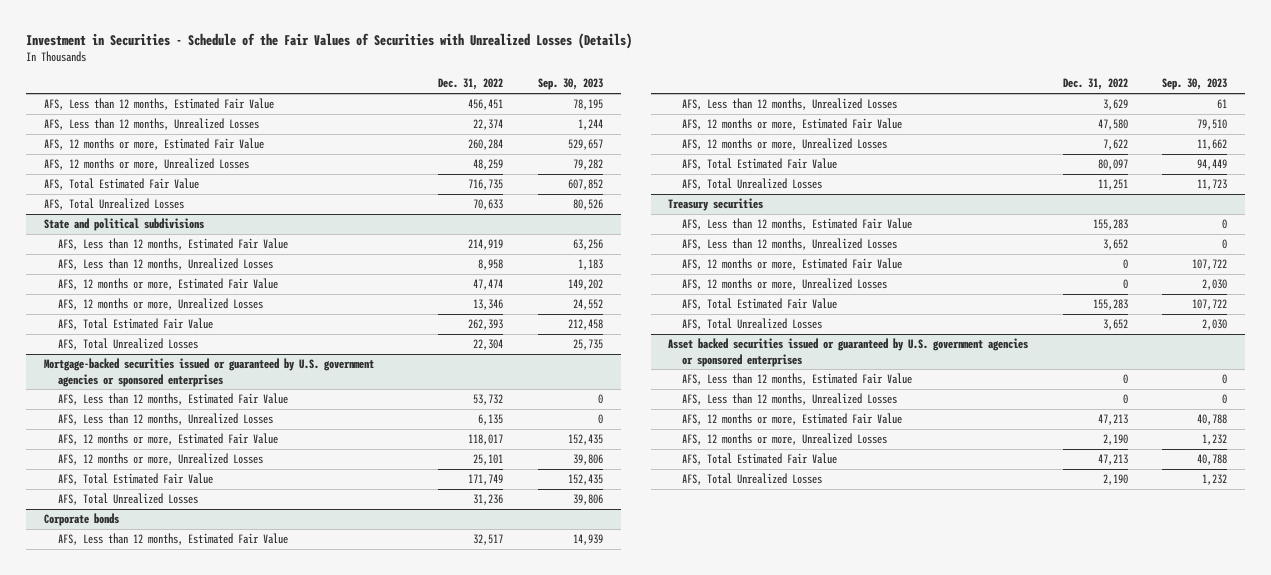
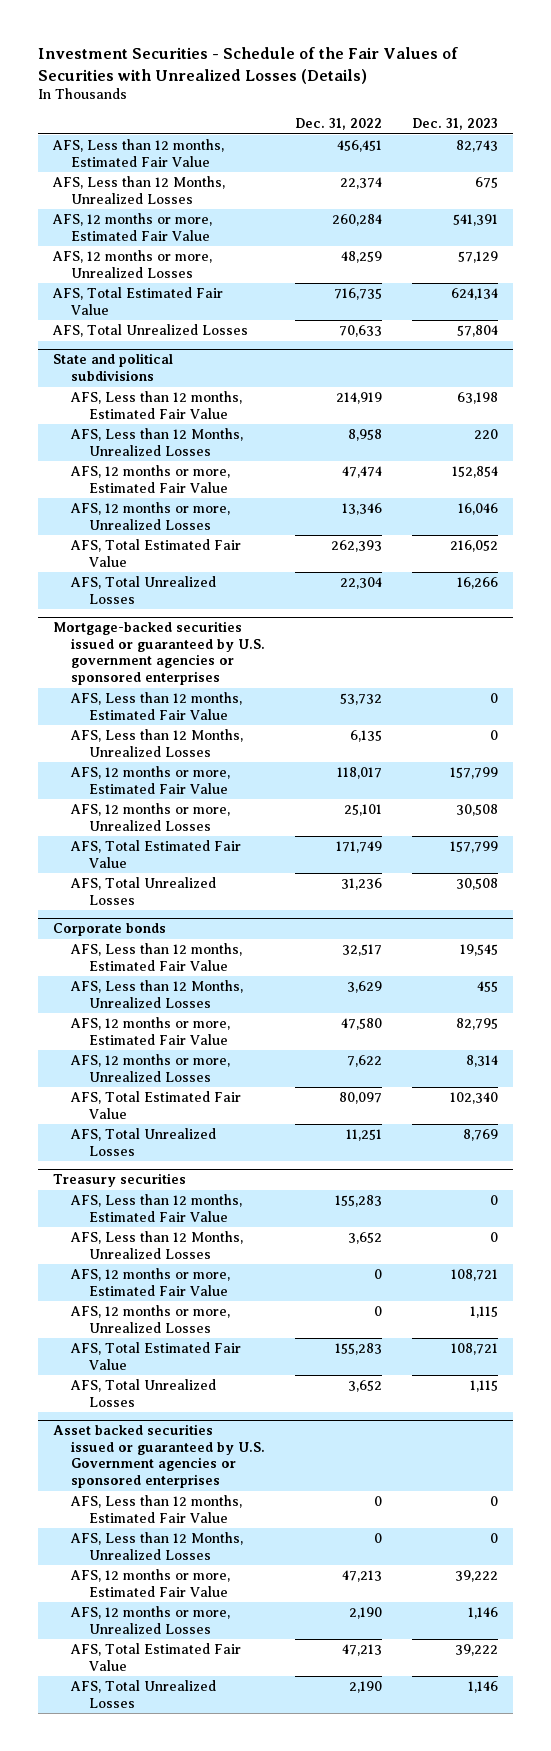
- Investment in Securities - Schedule of the Fair Values of Securities with Unrealized Losses (Details)
+ Investment Securities - Schedule of the Fair Values of Securities with Unrealized Losses (Details)
- | Dec. 31, 2022 | Sep. 30, 2023
+ | Dec. 31, 2022 | Dec. 31, 2023
- AFS, Less than 12 months, Unrealized Losses | 22,374 | 1,244
+ AFS, Less than 12 Months, Unrealized Losses | 22,374 | 675
@ State and political subdivisions
- AFS, Less than 12 months, Unrealized Losses | 8,958 | 1,183
+ AFS, Less than 12 Months, Unrealized Losses | 8,958 | 220
@ Mortgage-backed securities issued or guaranteed by U.S. government agencies or sponsored enterprises
- AFS, Less than 12 months, Unrealized Losses | 6,135 | 0
+ AFS, Less than 12 Months, Unrealized Losses | 6,135 | 0
@ Corporate bonds
- AFS, Less than 12 months, Unrealized Losses | 3,629 | 61
+ AFS, Less than 12 Months, Unrealized Losses | 3,629 | 455
@ Treasury securities
- AFS, Less than 12 months, Unrealized Losses | 3,652 | 0
+ AFS, Less than 12 Months, Unrealized Losses | 3,652 | 0
- Asset backed securities issued or guaranteed by U.S. government agencies or sponsored enterprises
+ Asset backed securities issued or guaranteed by U.S. Government agencies or sponsored enterprises
- AFS, Less than 12 months, Unrealized Losses | 0 | 0
+ AFS, Less than 12 Months, Unrealized Losses | 0 | 0

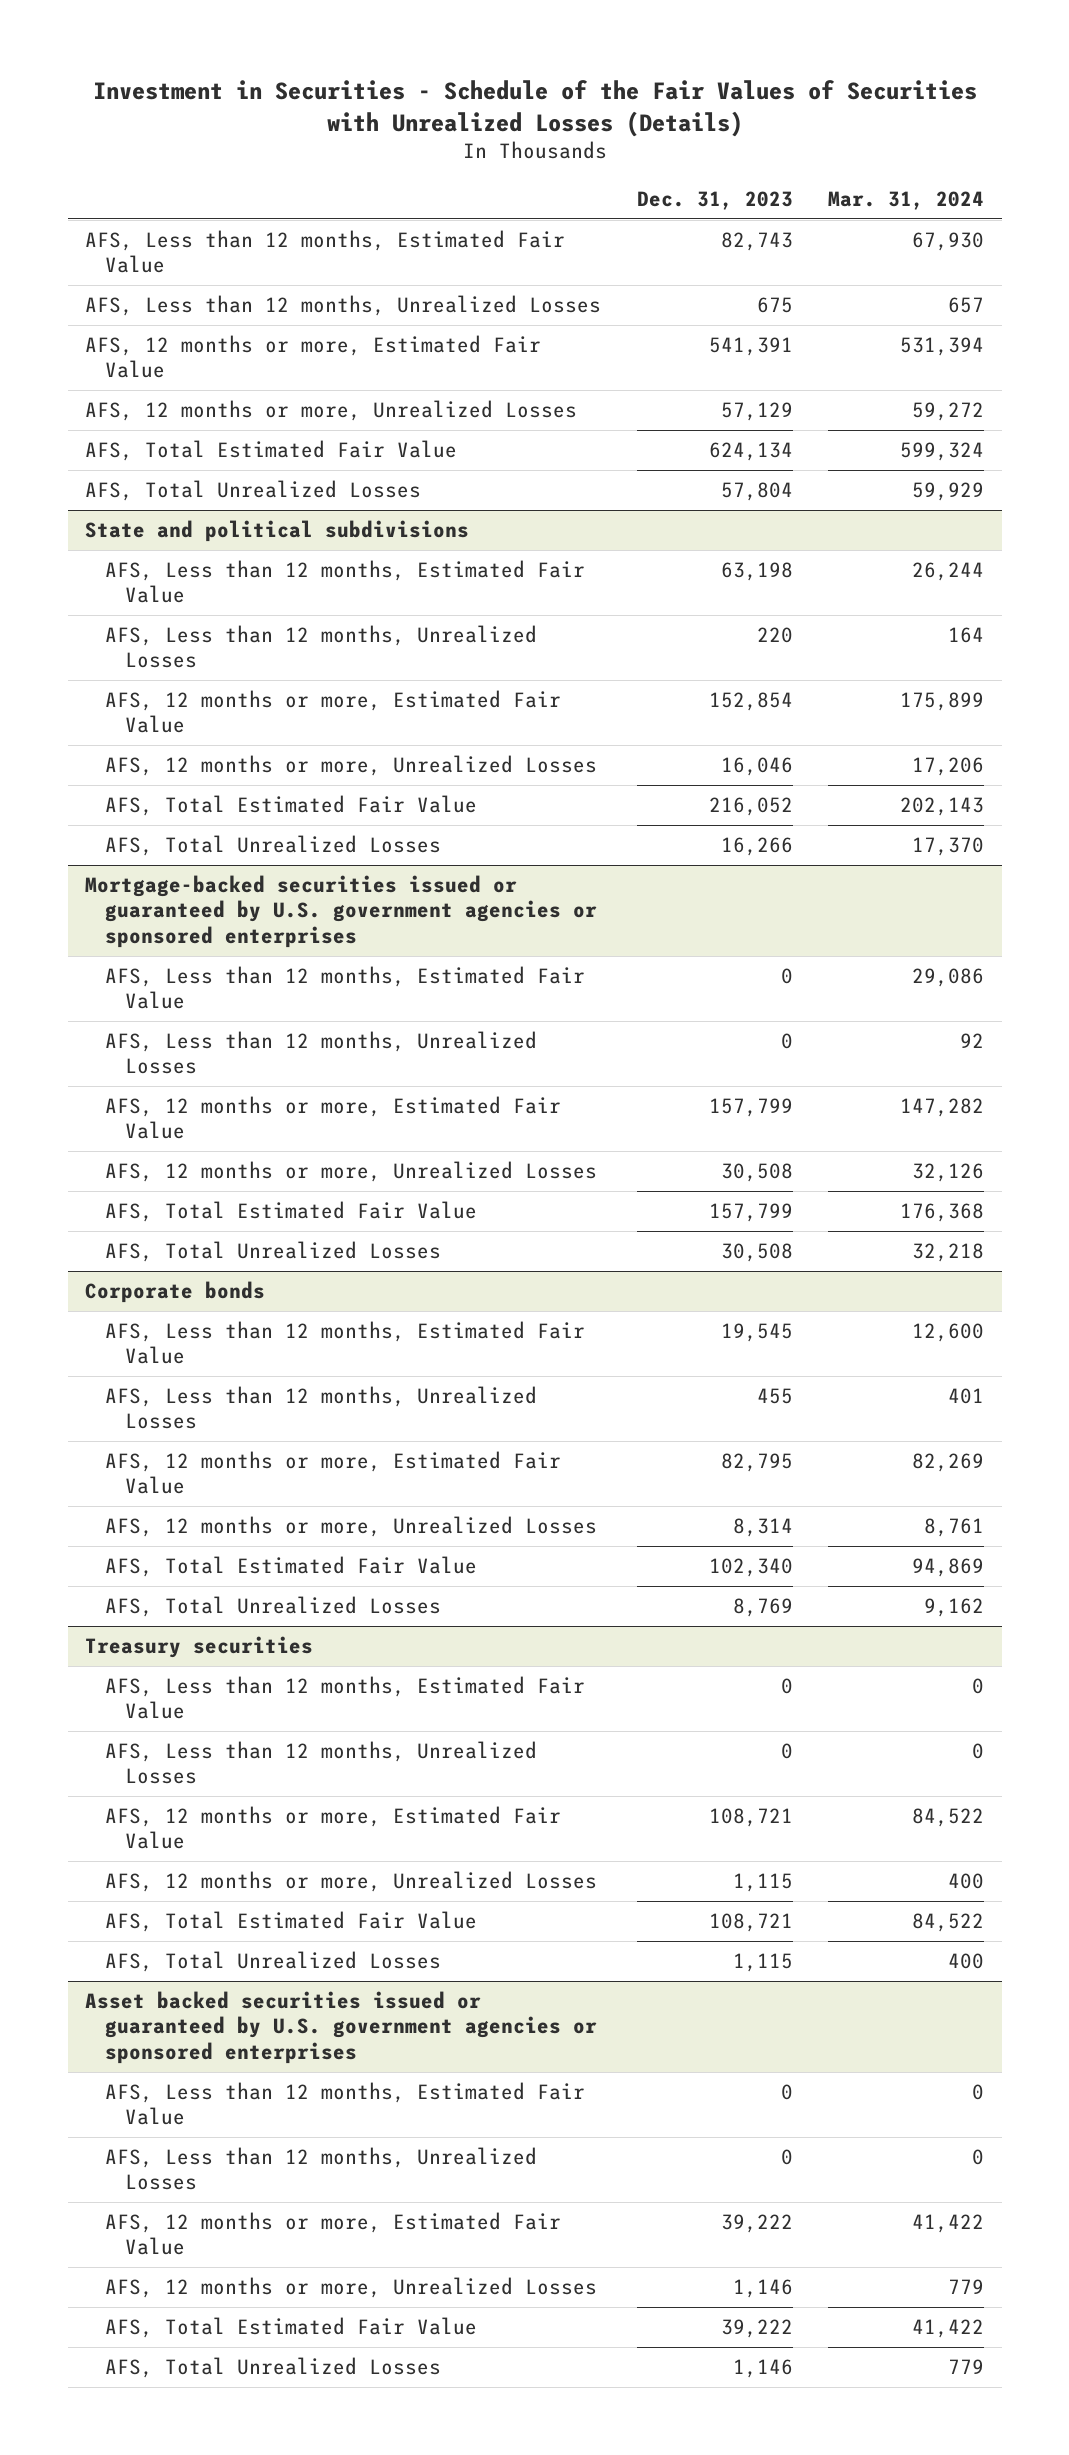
- Investment Securities - Schedule of the Fair Values of Securities with Unrealized Losses (Details)
+ Investment in Securities - Schedule of the Fair Values of Securities with Unrealized Losses (Details)
- | Dec. 31, 2022 | Dec. 31, 2023
+ | Dec. 31, 2023 | Mar. 31, 2024
- AFS, Less than 12 Months, Unrealized Losses | 22,374 | 675
+ AFS, Less than 12 months, Unrealized Losses | 675 | 657
@ State and political subdivisions
- AFS, Less than 12 Months, Unrealized Losses | 8,958 | 220
+ AFS, Less than 12 months, Unrealized Losses | 220 | 164
@ Mortgage-backed securities issued or guaranteed by U.S. government agencies or sponsored enterprises
- AFS, Less than 12 Months, Unrealized Losses | 6,135 | 0
+ AFS, Less than 12 months, Unrealized Losses | 0 | 92
@ Corporate bonds
- AFS, Less than 12 Months, Unrealized Losses | 3,629 | 455
+ AFS, Less than 12 months, Unrealized Losses | 455 | 401
@ Treasury securities
- AFS, Less than 12 Months, Unrealized Losses | 3,652 | 0
+ AFS, Less than 12 months, Unrealized Losses | 0 | 0
- Asset backed securities issued or guaranteed by U.S. Government agencies or sponsored enterprises
+ Asset backed securities issued or guaranteed by U.S. government agencies or sponsored enterprises
- AFS, Less than 12 Months, Unrealized Losses | 0 | 0
+ AFS, Less than 12 months, Unrealized Losses | 0 | 0

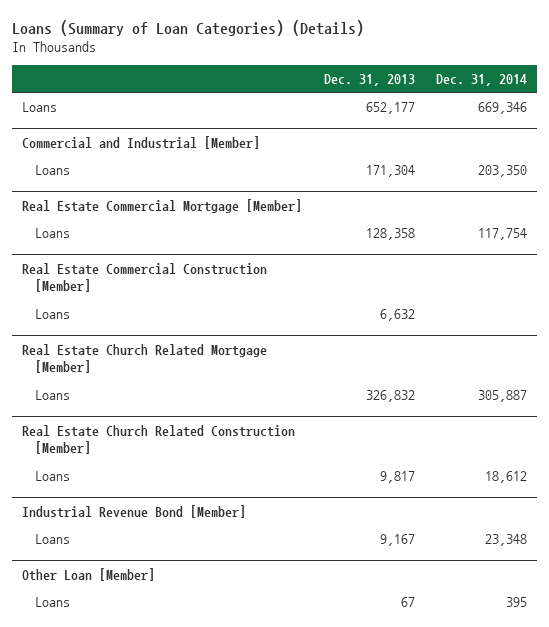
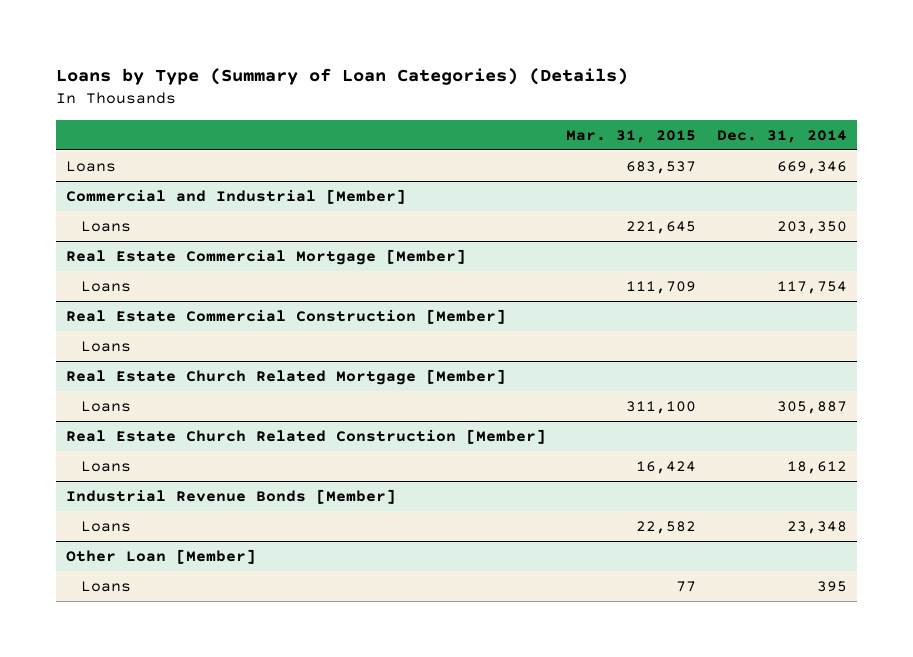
- Loans (Summary of Loan Categories) (Details)
+ Loans by Type (Summary of Loan Categories) (Details)
- | Dec. 31, 2013 | Dec. 31, 2014
+ | Mar. 31, 2015 | Dec. 31, 2014
- Industrial Revenue Bond [Member]
+ Industrial Revenue Bonds [Member]

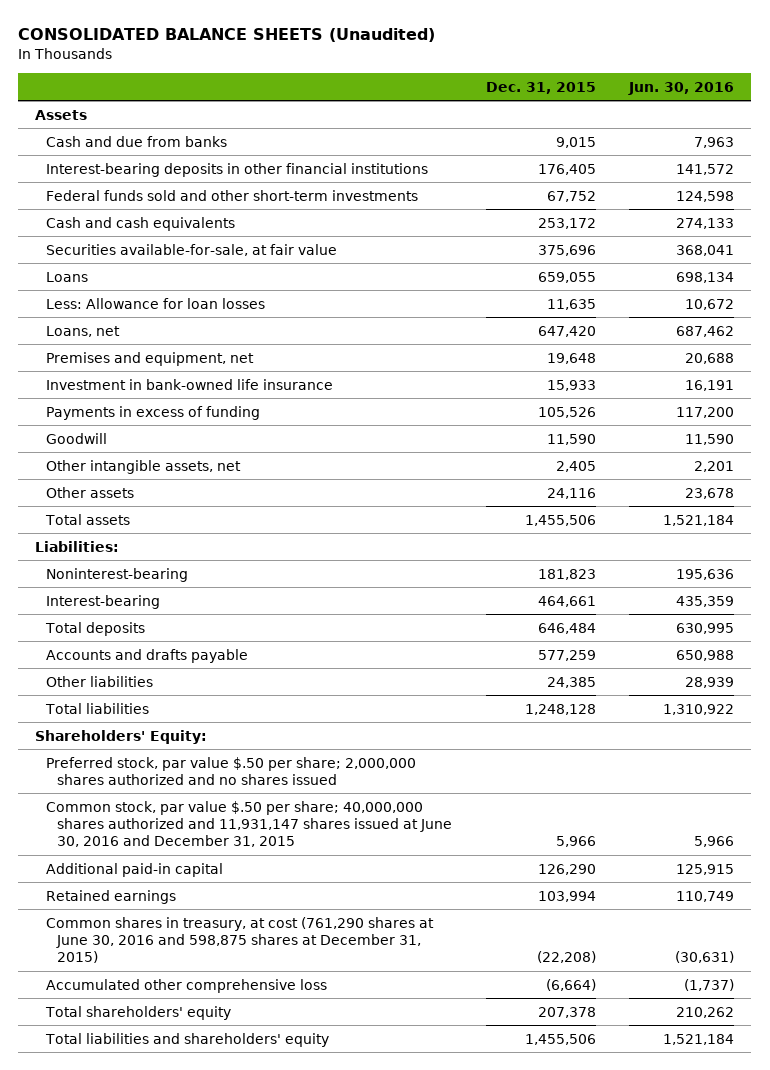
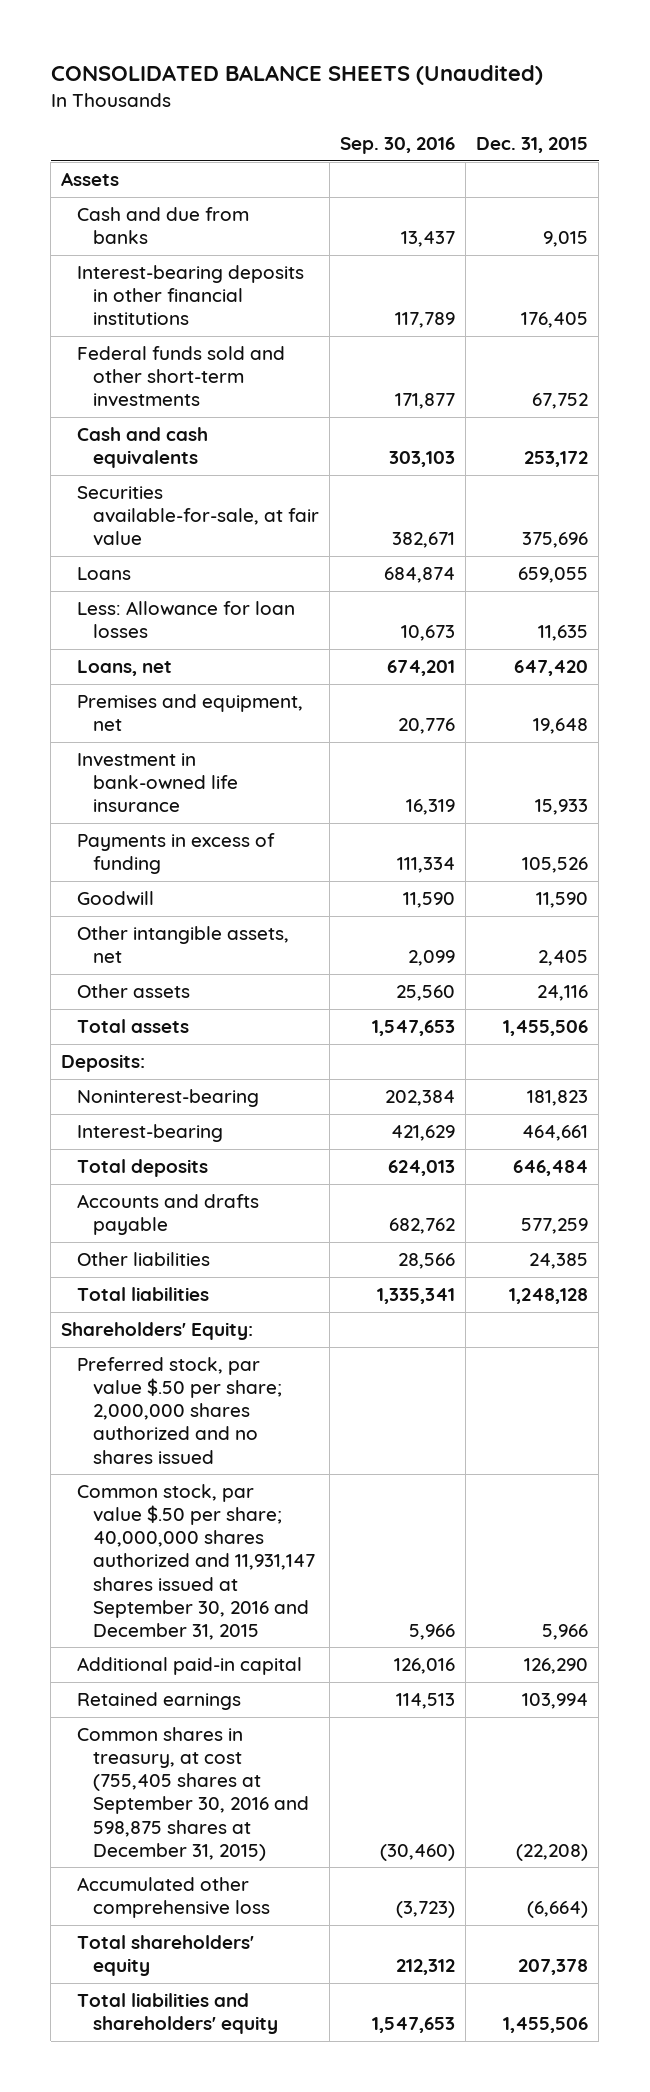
- | Dec. 31, 2015 | Jun. 30, 2016
+ | Sep. 30, 2016 | Dec. 31, 2015
- Liabilities:
+ Deposits:
- Common stock, par value $.50 per share; 40,000,000 shares authorized and 11,931,147 shares issued at June 30, 2016 and December 31, 2015 | 5,966 | 5,966
+ Common stock, par value $.50 per share; 40,000,000 shares authorized and 11,931,147 shares issued at September 30, 2016 and December 31, 2015 | 5,966 | 5,966
- Common shares in treasury, at cost (761,290 shares at June 30, 2016 and 598,875 shares at December 31, 2015) | (22,208) | (30,631)
+ Common shares in treasury, at cost (755,405 shares at September 30, 2016 and 598,875 shares at December 31, 2015) | (30,460) | (22,208)

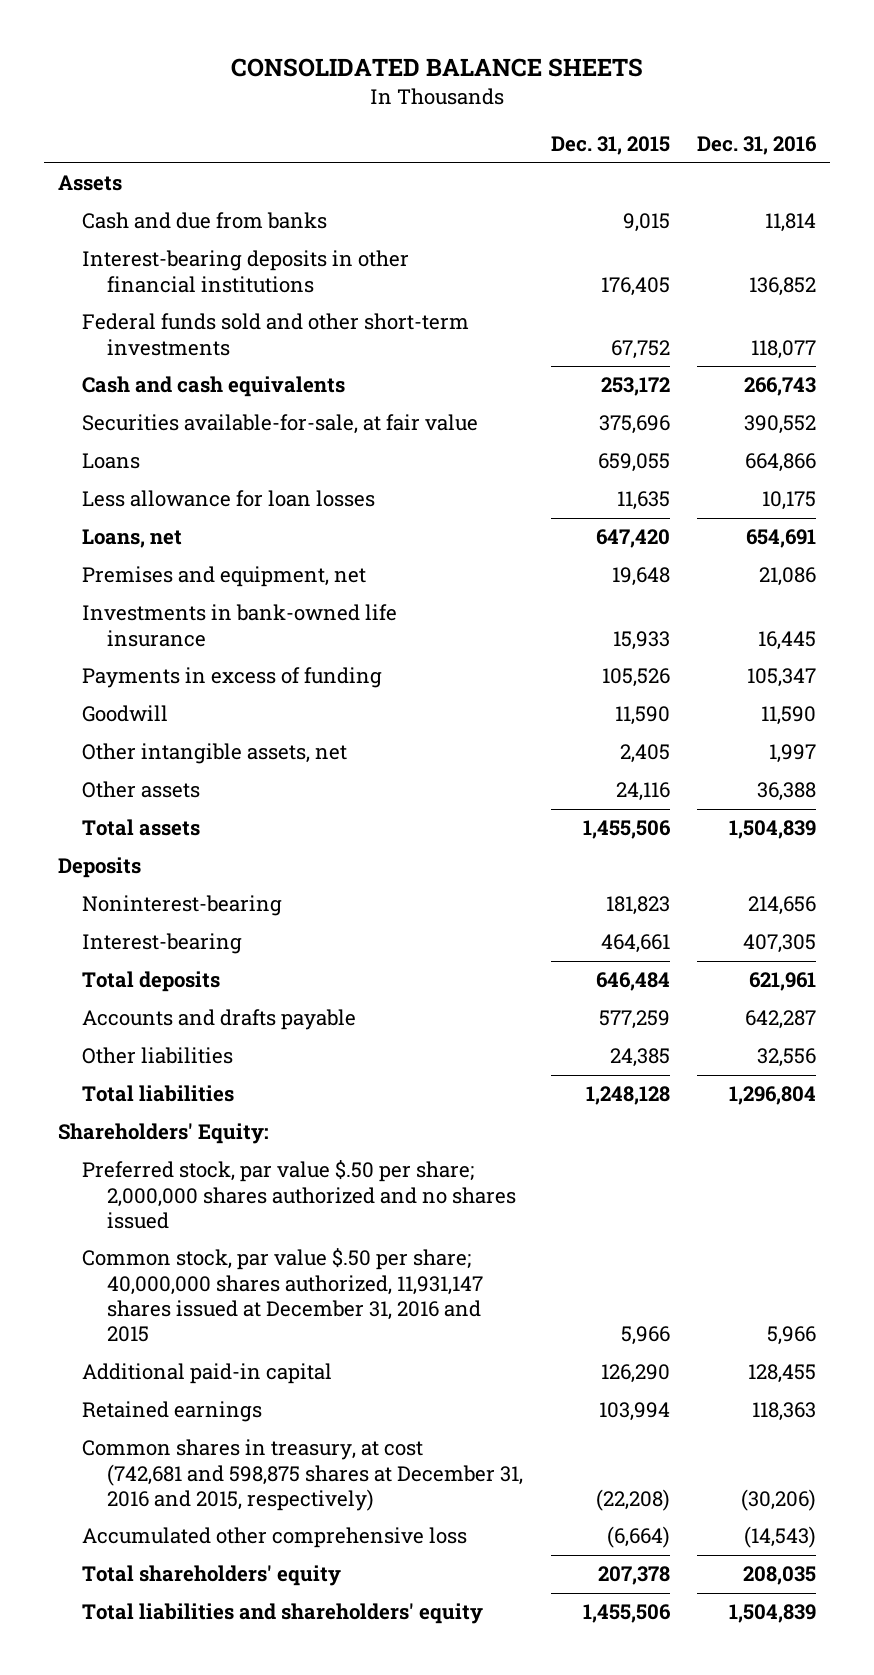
- CONSOLIDATED BALANCE SHEETS (Unaudited)
+ CONSOLIDATED BALANCE SHEETS
- | Sep. 30, 2016 | Dec. 31, 2015
+ | Dec. 31, 2015 | Dec. 31, 2016
- Less: Allowance for loan losses | 10,673 | 11,635
+ Less allowance for loan losses | 11,635 | 10,175
- Investment in bank-owned life insurance | 16,319 | 15,933
+ Investments in bank-owned life insurance | 15,933 | 16,445
- Deposits:
+ Deposits
- Common stock, par value $.50 per share; 40,000,000 shares authorized and 11,931,147 shares issued at September 30, 2016 and December 31, 2015 | 5,966 | 5,966
+ Common stock, par value $.50 per share; 40,000,000 shares authorized, 11,931,147 shares issued at December 31, 2016 and 2015 | 5,966 | 5,966
- Common shares in treasury, at cost (755,405 shares at September 30, 2016 and 598,875 shares at December 31, 2015) | (30,460) | (22,208)
+ Common shares in treasury, at cost (742,681 and 598,875 shares at December 31, 2016 and 2015, respectively) | (22,208) | (30,206)

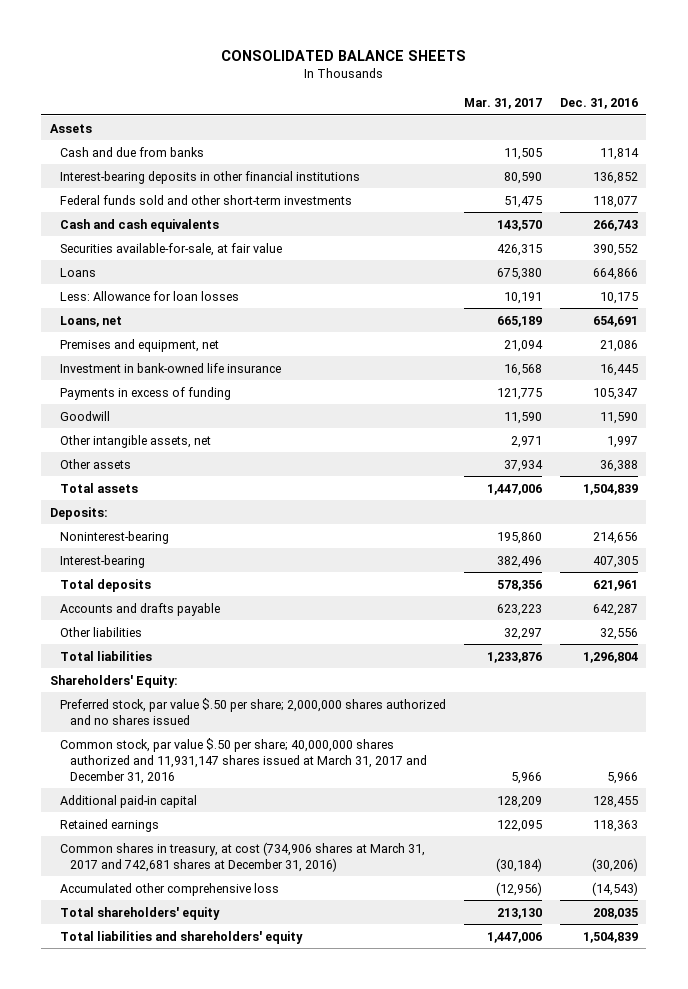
- | Dec. 31, 2015 | Dec. 31, 2016
+ | Mar. 31, 2017 | Dec. 31, 2016
- Less allowance for loan losses | 11,635 | 10,175
+ Less: Allowance for loan losses | 10,191 | 10,175
- Investments in bank-owned life insurance | 15,933 | 16,445
+ Investment in bank-owned life insurance | 16,568 | 16,445
- Deposits
+ Deposits:
- Common stock, par value $.50 per share; 40,000,000 shares authorized, 11,931,147 shares issued at December 31, 2016 and 2015 | 5,966 | 5,966
+ Common stock, par value $.50 per share; 40,000,000 shares authorized and 11,931,147 shares issued at March 31, 2017 and December 31, 2016 | 5,966 | 5,966
- Common shares in treasury, at cost (742,681 and 598,875 shares at December 31, 2016 and 2015, respectively) | (22,208) | (30,206)
+ Common shares in treasury, at cost (734,906 shares at March 31, 2017 and 742,681 shares at December 31, 2016) | (30,184) | (30,206)

